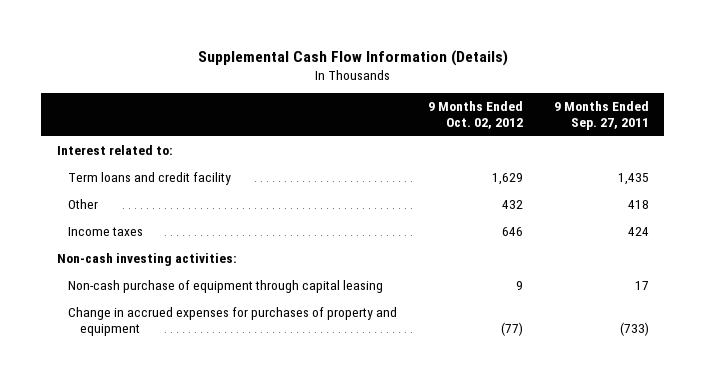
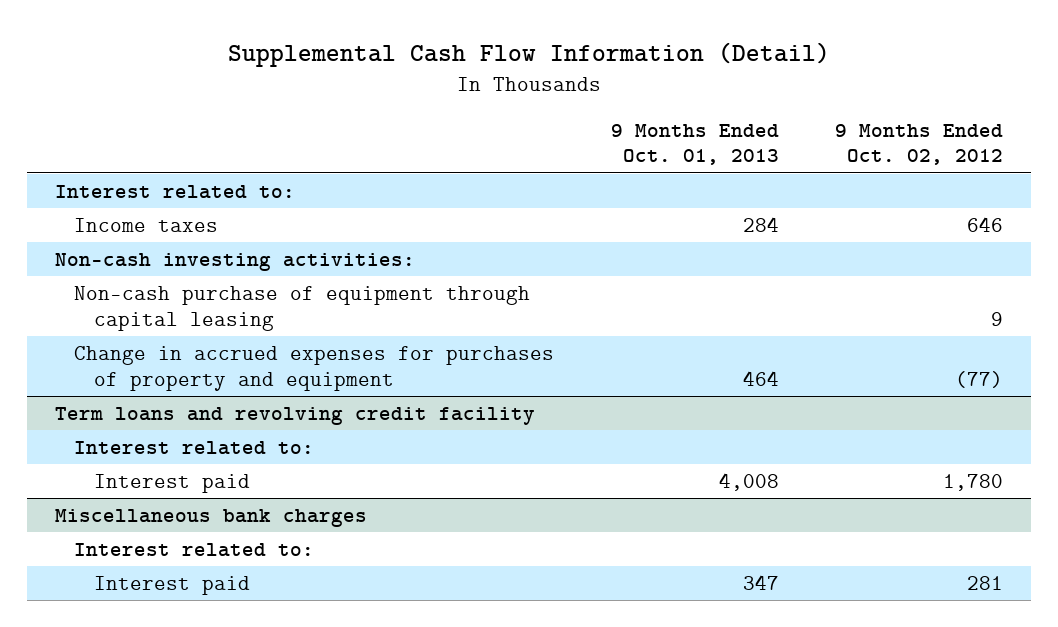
- Supplemental Cash Flow Information (Details)
+ Supplemental Cash Flow Information (Detail)
- | 9 Months Ended Oct. 02, 2012 | 9 Months Ended Sep. 27, 2011
+ | 9 Months Ended Oct. 01, 2013 | 9 Months Ended Oct. 02, 2012
- Term loans and credit facility | 1,629 | 1,435
- Other | 432 | 418
+ Term loans and revolving credit facility
+ Interest related to:
+ Interest paid | 4,008 | 1,780
+ Miscellaneous bank charges
+ Interest related to:
+ Interest paid | 347 | 281

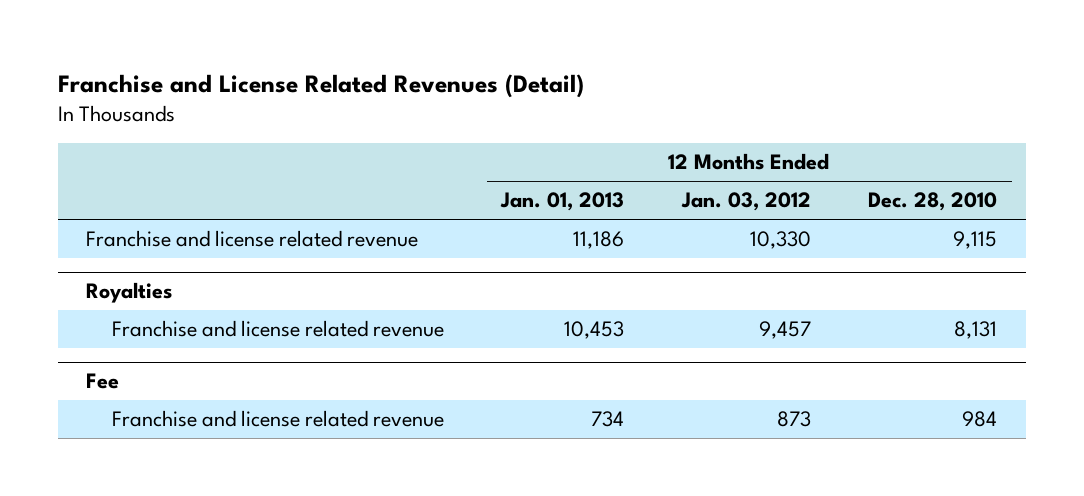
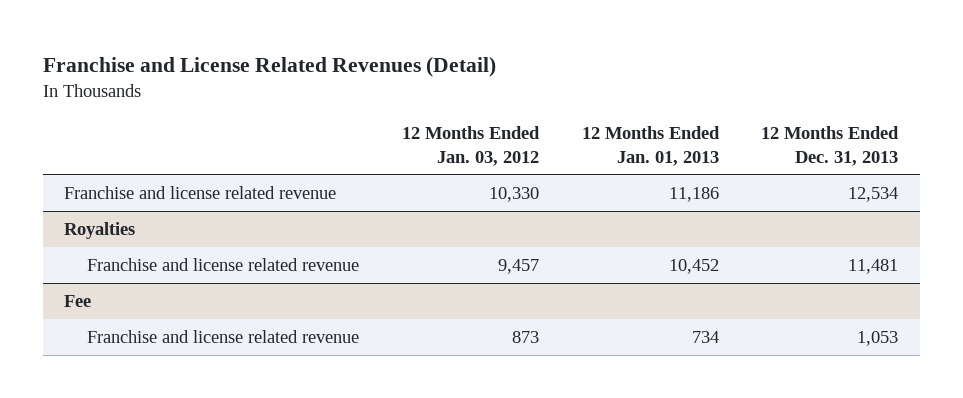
- | 12 Months Ended Jan. 01, 2013 | 12 Months Ended Jan. 03, 2012 | 12 Months Ended Dec. 28, 2010
+ | 12 Months Ended Jan. 03, 2012 | 12 Months Ended Jan. 01, 2013 | 12 Months Ended Dec. 31, 2013
@ Royalties
- Franchise and license related revenue | 10,453 | 9,457 | 8,131
+ Franchise and license related revenue | 9,457 | 10,452 | 11,481

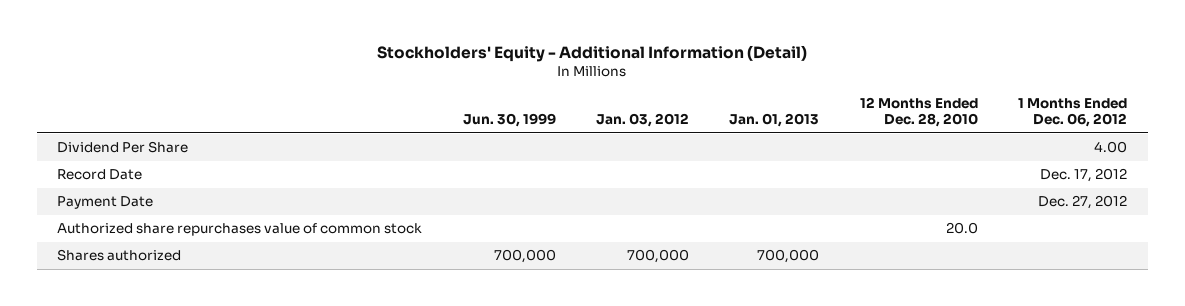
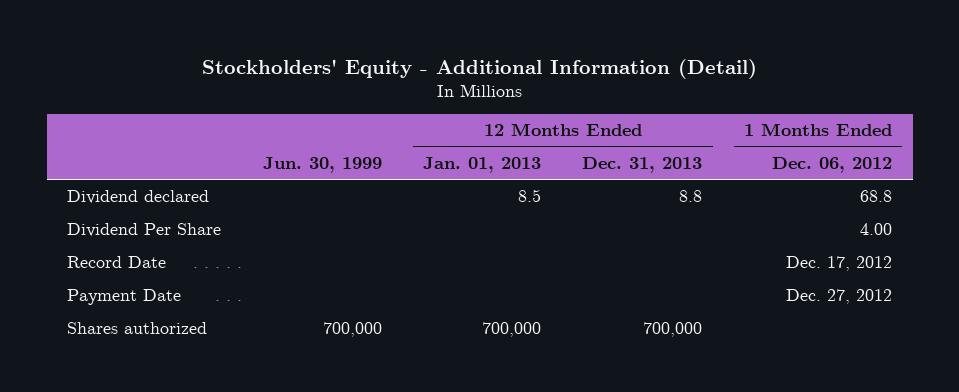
- | Jun. 30, 1999 | Jan. 03, 2012 | Jan. 01, 2013 | 12 Months Ended Dec. 28, 2010 | 1 Months Ended Dec. 06, 2012
+ | Jun. 30, 1999 | 12 Months Ended Jan. 01, 2013 | 12 Months Ended Dec. 31, 2013 | 1 Months Ended Dec. 06, 2012
+ Dividend declared | | 8.5 | 8.8 | 68.8
- Authorized share repurchases value of common stock | | | | 20.0 |

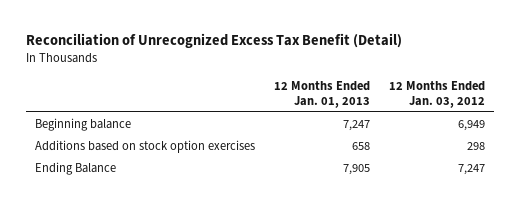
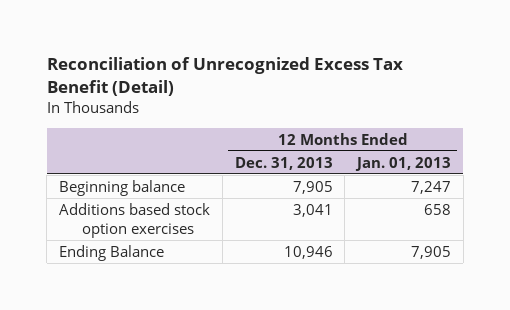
- | 12 Months Ended Jan. 01, 2013 | 12 Months Ended Jan. 03, 2012
+ | 12 Months Ended Dec. 31, 2013 | 12 Months Ended Jan. 01, 2013
- Additions based on stock option exercises | 658 | 298
+ Additions based stock option exercises | 3,041 | 658

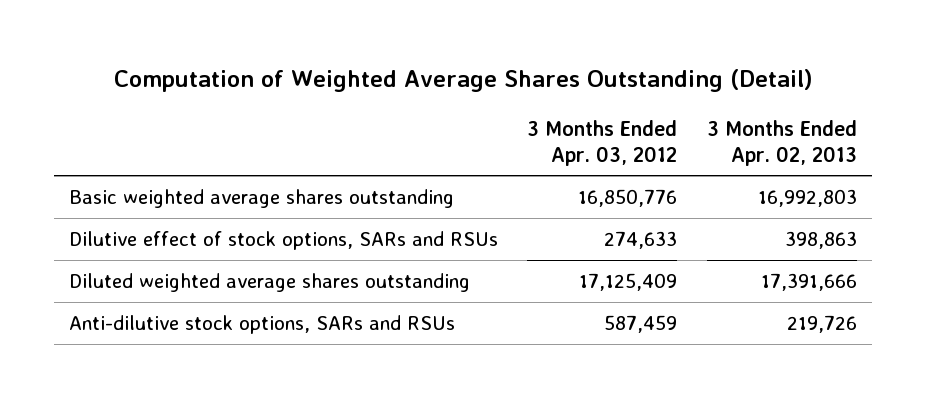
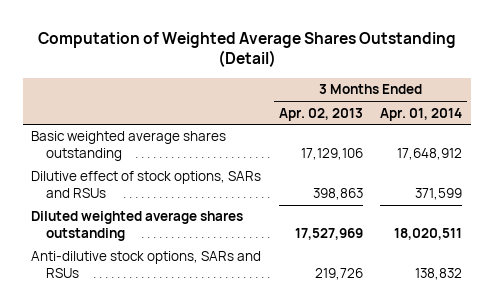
- | 3 Months Ended Apr. 03, 2012 | 3 Months Ended Apr. 02, 2013
+ | 3 Months Ended Apr. 02, 2013 | 3 Months Ended Apr. 01, 2014
- Basic weighted average shares outstanding | 16,850,776 | 16,992,803
+ Basic weighted average shares outstanding | 17,129,106 | 17,648,912
- Diluted weighted average shares outstanding | 17,125,409 | 17,391,666
+ Diluted weighted average shares outstanding | 17,527,969 | 18,020,511

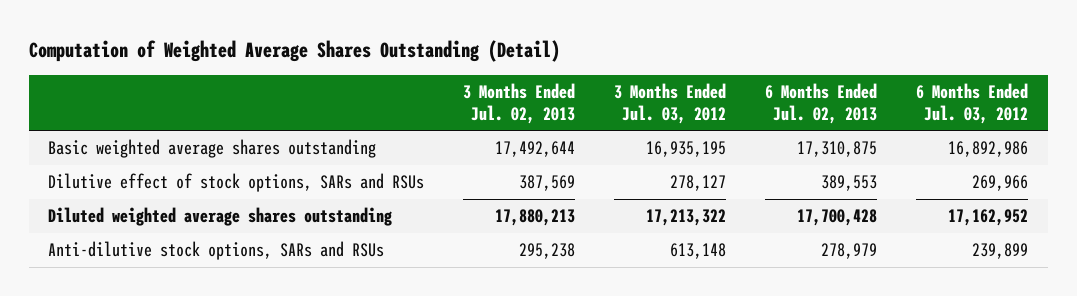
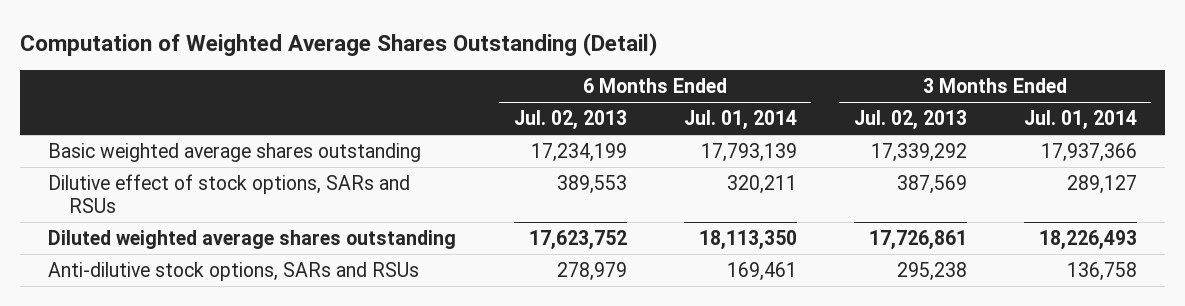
- | 3 Months Ended Jul. 02, 2013 | 3 Months Ended Jul. 03, 2012 | 6 Months Ended Jul. 02, 2013 | 6 Months Ended Jul. 03, 2012
+ | 6 Months Ended Jul. 02, 2013 | 6 Months Ended Jul. 01, 2014 | 3 Months Ended Jul. 02, 2013 | 3 Months Ended Jul. 01, 2014
- Basic weighted average shares outstanding | 17,492,644 | 16,935,195 | 17,310,875 | 16,892,986
+ Basic weighted average shares outstanding | 17,234,199 | 17,793,139 | 17,339,292 | 17,937,366
- Diluted weighted average shares outstanding | 17,880,213 | 17,213,322 | 17,700,428 | 17,162,952
+ Diluted weighted average shares outstanding | 17,623,752 | 18,113,350 | 17,726,861 | 18,226,493

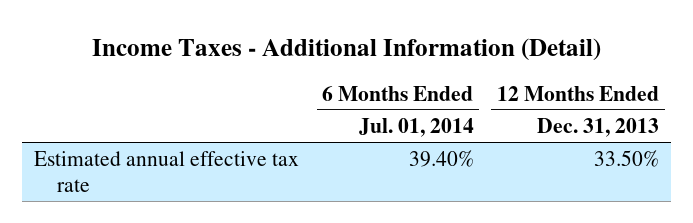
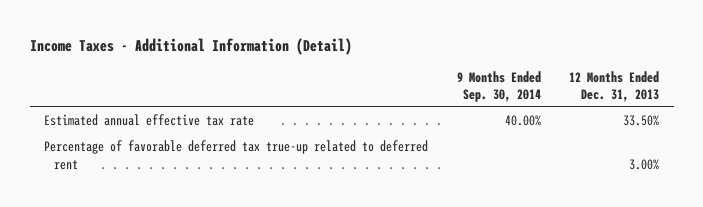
- | 6 Months Ended Jul. 01, 2014 | 12 Months Ended Dec. 31, 2013
+ | 9 Months Ended Sep. 30, 2014 | 12 Months Ended Dec. 31, 2013
+ Percentage of favorable deferred tax true-up related to deferred rent | | 3.00%

